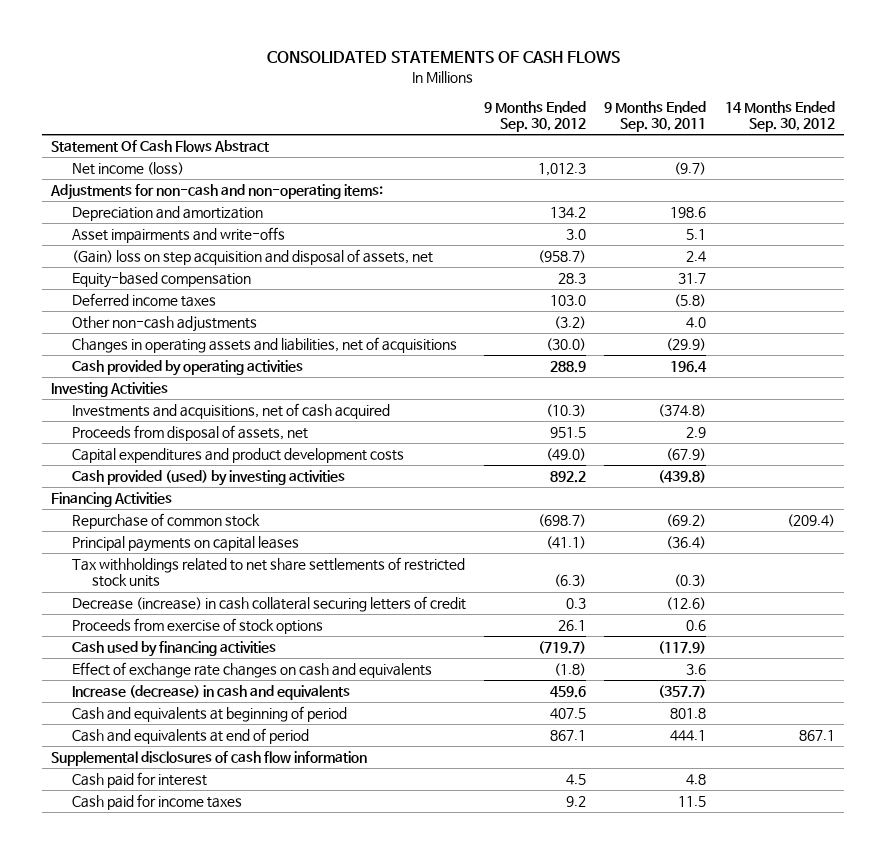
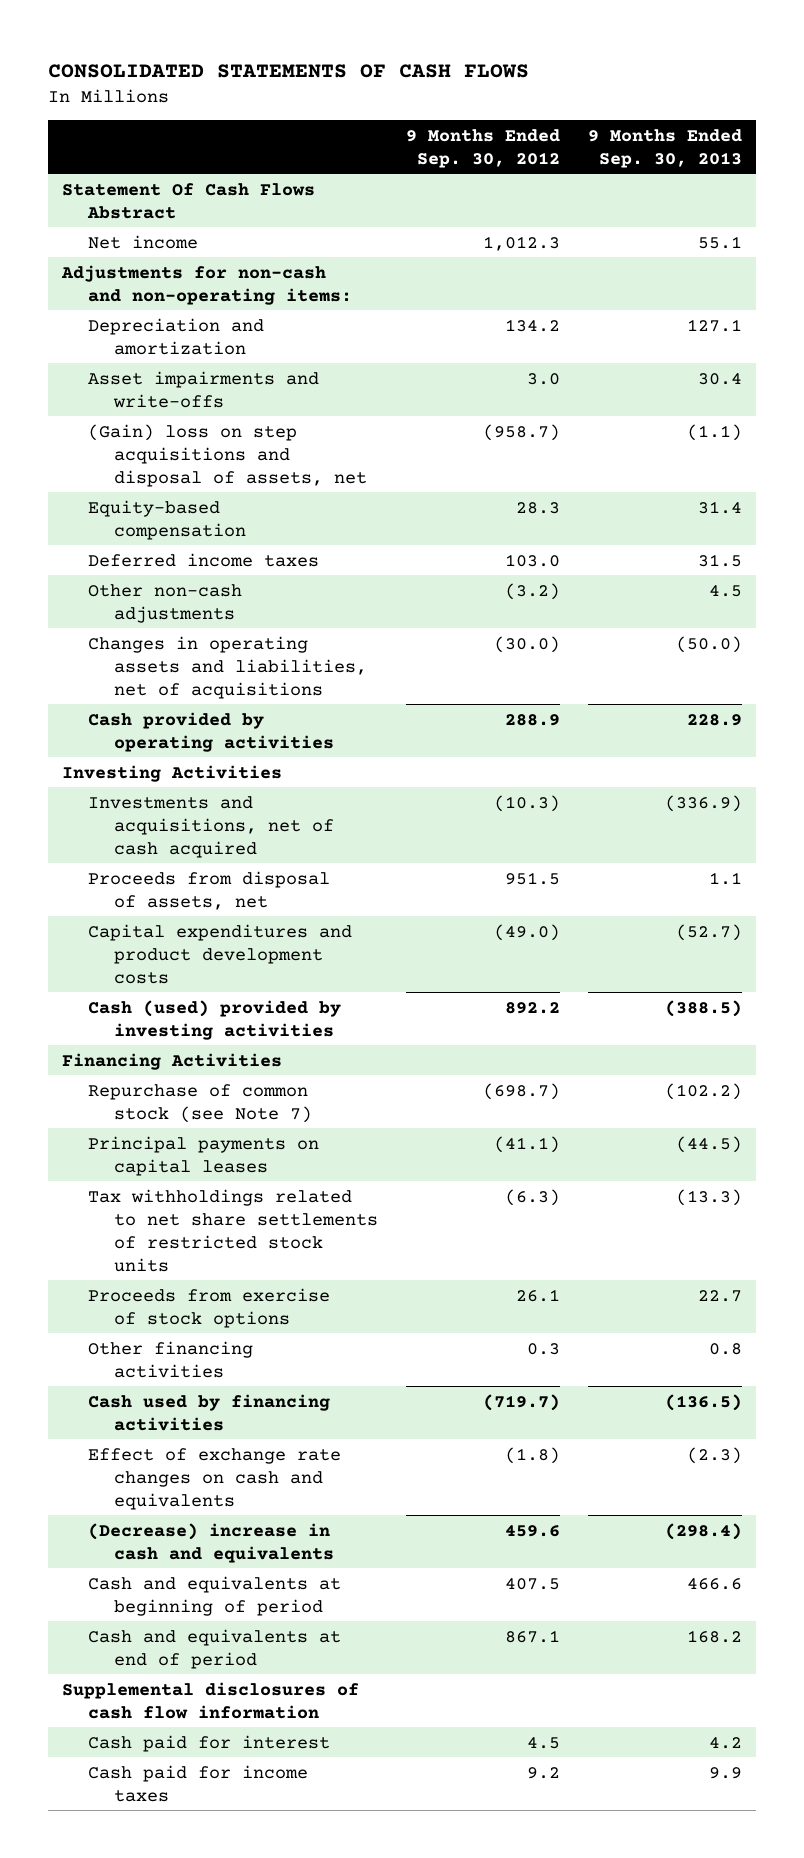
- | 9 Months Ended Sep. 30, 2012 | 9 Months Ended Sep. 30, 2011 | 14 Months Ended Sep. 30, 2012
+ | 9 Months Ended Sep. 30, 2012 | 9 Months Ended Sep. 30, 2013
- Net income (loss) | 1,012.3 | (9.7) |
+ Net income | 1,012.3 | 55.1
- (Gain) loss on step acquisition and disposal of assets, net | (958.7) | 2.4 |
+ (Gain) loss on step acquisitions and disposal of assets, net | (958.7) | (1.1)
- Cash provided (used) by investing activities | 892.2 | (439.8) |
+ Cash (used) provided by investing activities | 892.2 | (388.5)
- Repurchase of common stock | (698.7) | (69.2) | (209.4)
+ Repurchase of common stock (see Note 7) | (698.7) | (102.2)
- Decrease (increase) in cash collateral securing letters of credit | 0.3 | (12.6) |
+ Other financing activities | 0.3 | 0.8
- Increase (decrease) in cash and equivalents | 459.6 | (357.7) |
+ (Decrease) increase in cash and equivalents | 459.6 | (298.4)

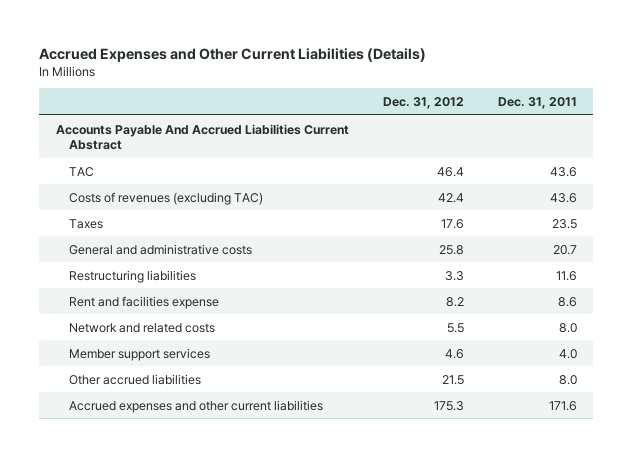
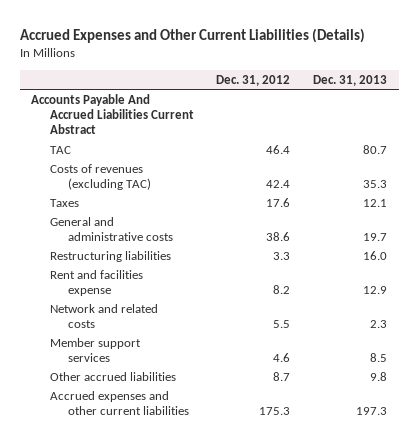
- | Dec. 31, 2012 | Dec. 31, 2011
+ | Dec. 31, 2012 | Dec. 31, 2013
- General and administrative costs | 25.8 | 20.7
+ General and administrative costs | 38.6 | 19.7
- Other accrued liabilities | 21.5 | 8.0
+ Other accrued liabilities | 8.7 | 9.8

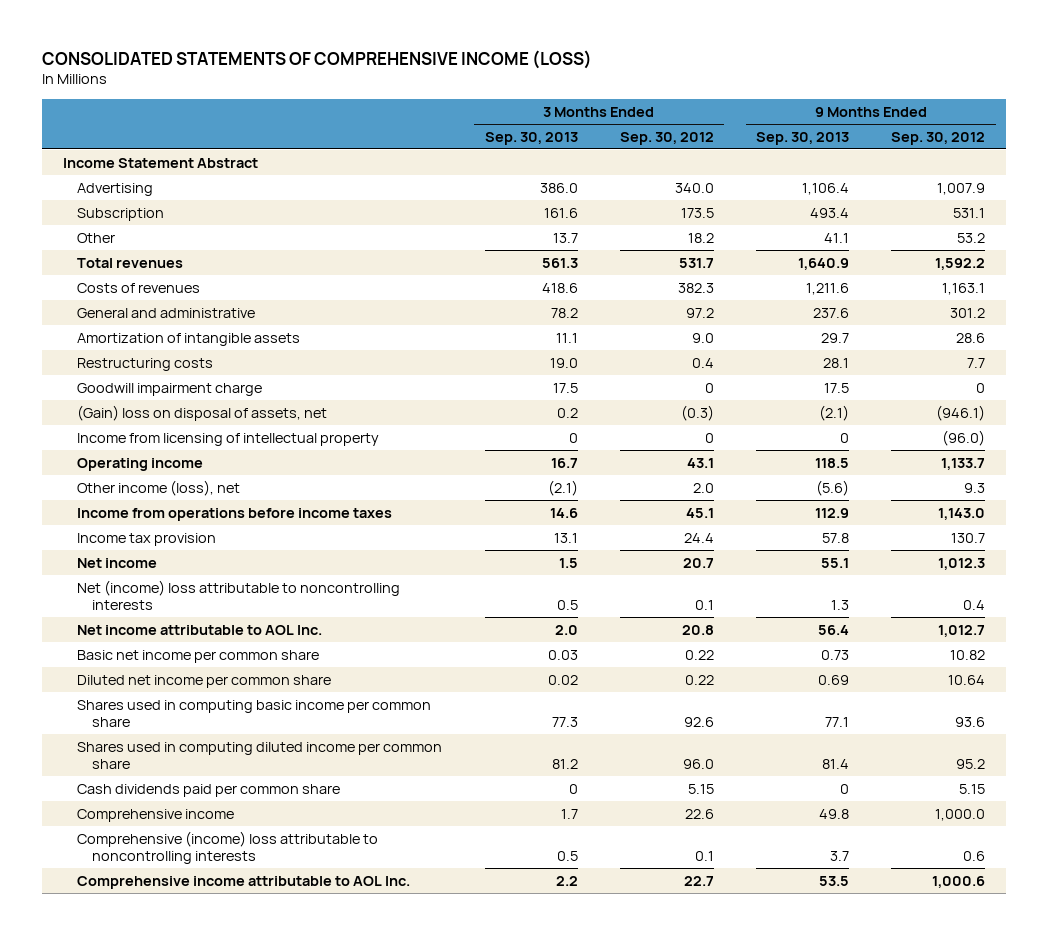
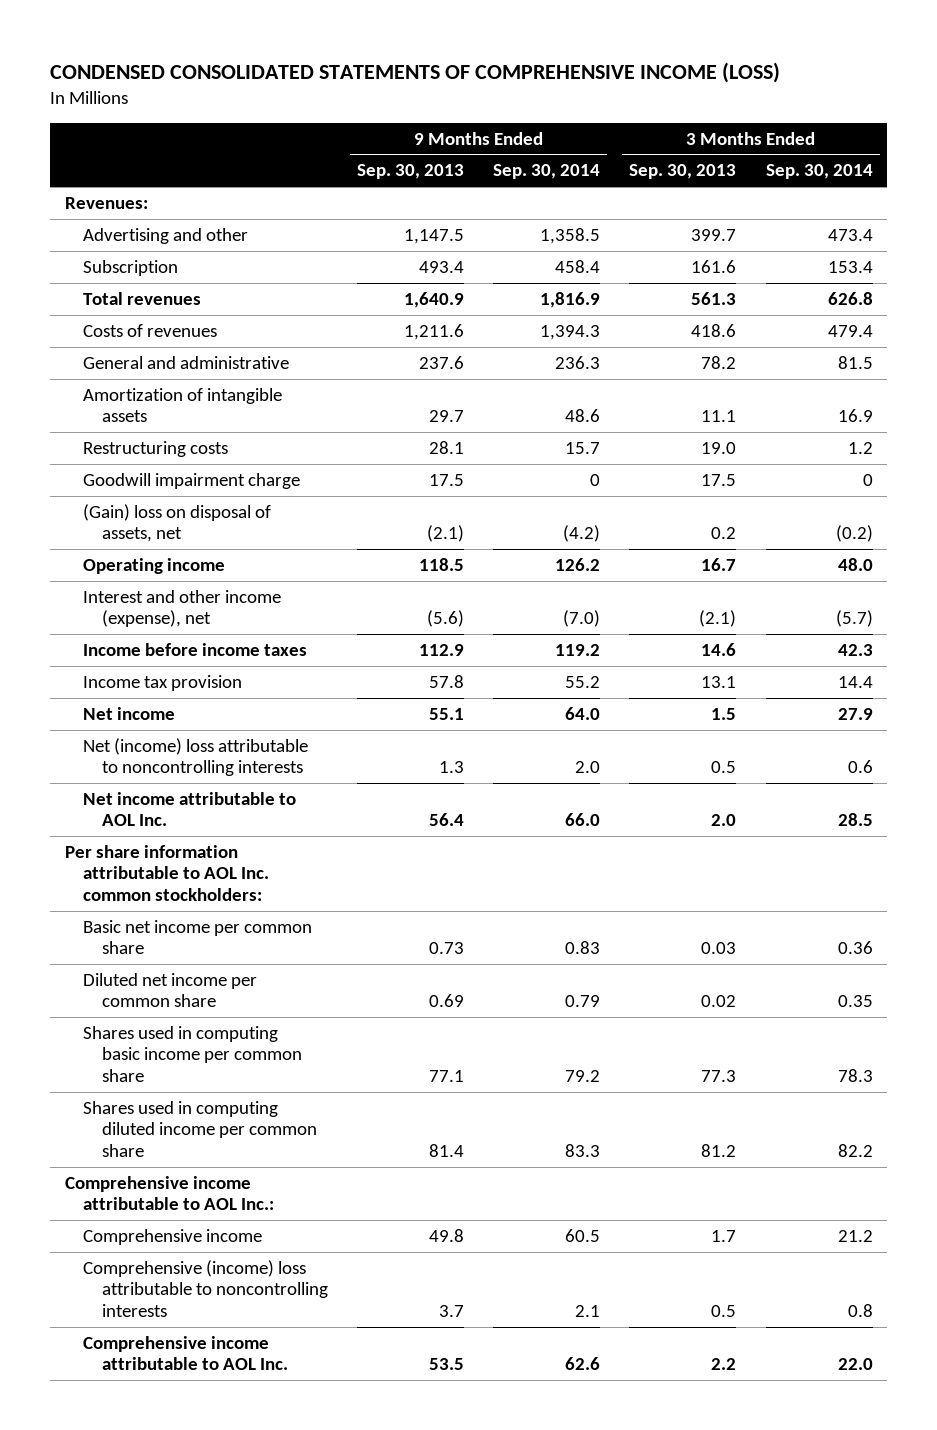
- CONSOLIDATED STATEMENTS OF COMPREHENSIVE INCOME (LOSS)
+ CONDENSED CONSOLIDATED STATEMENTS OF COMPREHENSIVE INCOME (LOSS)
- | 3 Months Ended Sep. 30, 2013 | 3 Months Ended Sep. 30, 2012 | 9 Months Ended Sep. 30, 2013 | 9 Months Ended Sep. 30, 2012
+ | 9 Months Ended Sep. 30, 2013 | 9 Months Ended Sep. 30, 2014 | 3 Months Ended Sep. 30, 2013 | 3 Months Ended Sep. 30, 2014
- Income Statement Abstract
- Advertising | 386.0 | 340.0 | 1,106.4 | 1,007.9
+ Revenues:
+ Advertising and other | 1,147.5 | 1,358.5 | 399.7 | 473.4
- Other | 13.7 | 18.2 | 41.1 | 53.2
- Income from licensing of intellectual property | 0 | 0 | 0 | (96.0)
- Other income (loss), net | (2.1) | 2.0 | (5.6) | 9.3
- Income from operations before income taxes | 14.6 | 45.1 | 112.9 | 1,143.0
+ Interest and other income (expense), net | (5.6) | (7.0) | (2.1) | (5.7)
+ Income before income taxes | 112.9 | 119.2 | 14.6 | 42.3
+ Per share information attributable to AOL Inc. common stockholders:
- Cash dividends paid per common share | 0 | 5.15 | 0 | 5.15
+ Comprehensive income attributable to AOL Inc.:

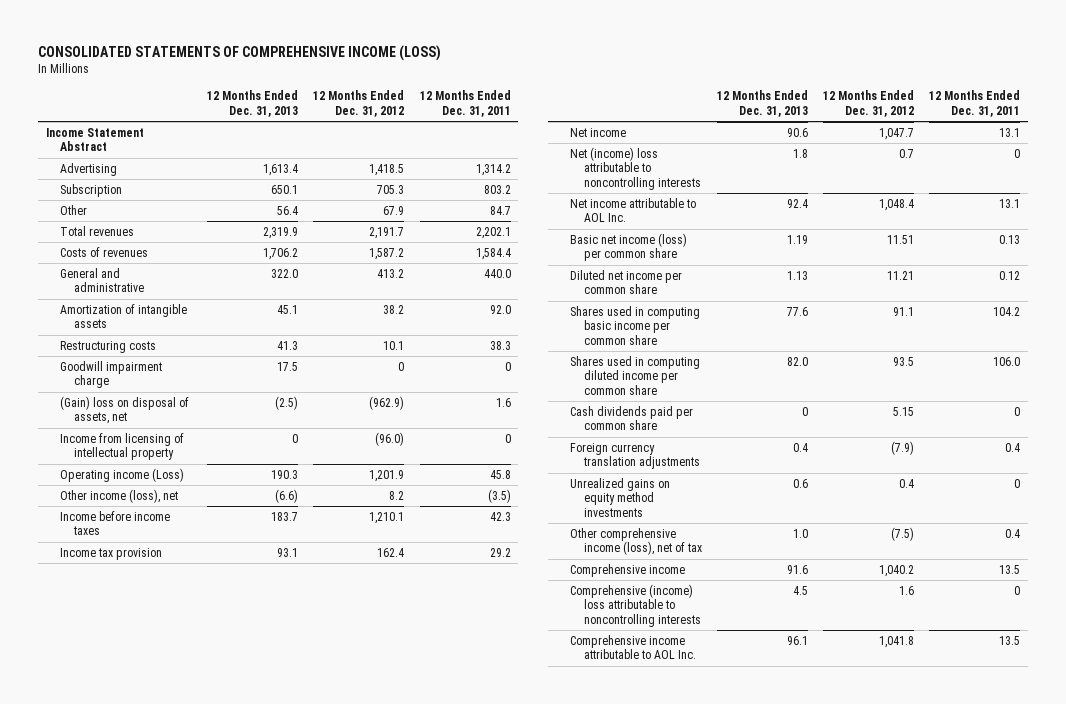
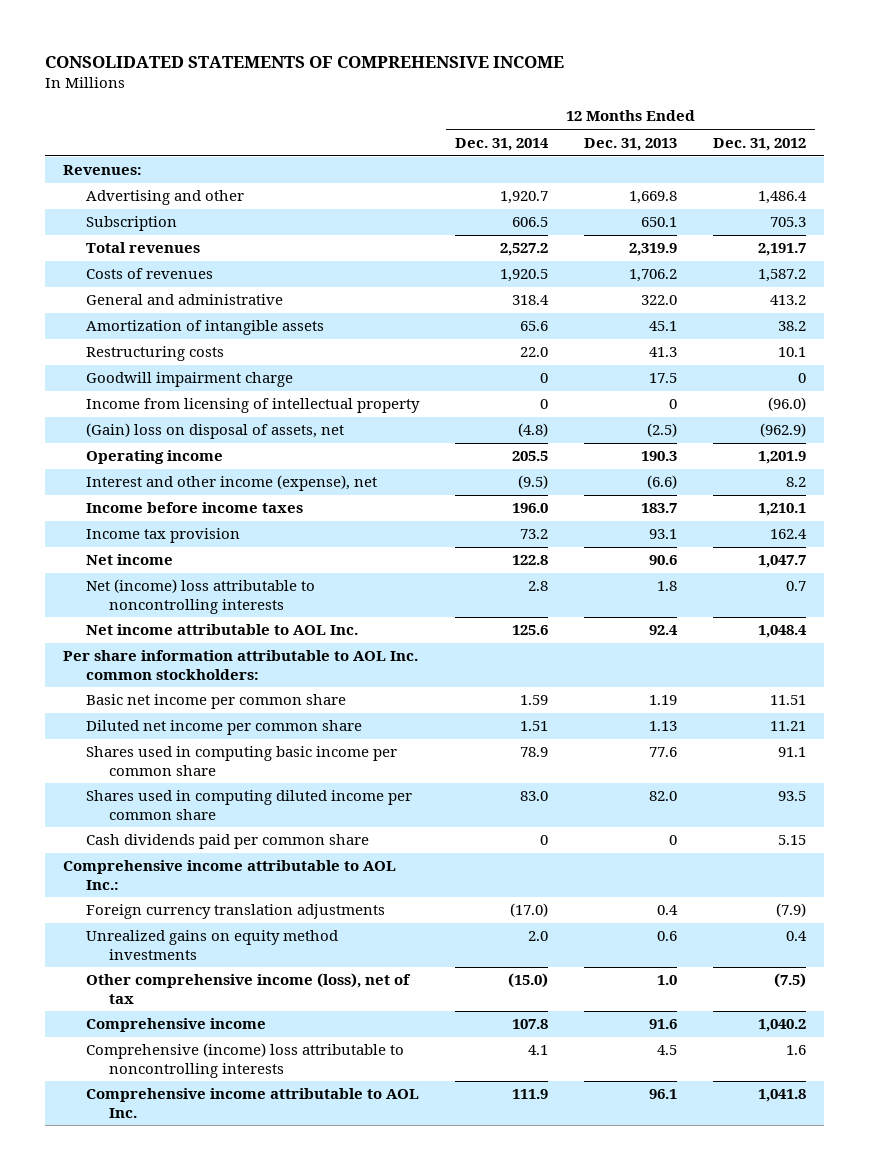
- CONSOLIDATED STATEMENTS OF COMPREHENSIVE INCOME (LOSS)
+ CONSOLIDATED STATEMENTS OF COMPREHENSIVE INCOME
- | 12 Months Ended Dec. 31, 2013 | 12 Months Ended Dec. 31, 2012 | 12 Months Ended Dec. 31, 2011
+ | 12 Months Ended Dec. 31, 2014 | 12 Months Ended Dec. 31, 2013 | 12 Months Ended Dec. 31, 2012
- Income Statement Abstract
- Advertising | 1,613.4 | 1,418.5 | 1,314.2
+ Revenues:
+ Advertising and other | 1,920.7 | 1,669.8 | 1,486.4
- Other | 56.4 | 67.9 | 84.7
- Operating income (Loss) | 190.3 | 1,201.9 | 45.8
- Other income (loss), net | (6.6) | 8.2 | (3.5)
moved down: (Gain) loss on disposal of assets, net | (4.8) | (2.5) | (962.9)
+ Operating income | 205.5 | 190.3 | 1,201.9
+ Interest and other income (expense), net | (9.5) | (6.6) | 8.2
- Basic net income (loss) per common share | 1.19 | 11.51 | 0.13
+ Per share information attributable to AOL Inc. common stockholders:
+ Basic net income per common share | 1.59 | 1.19 | 11.51
+ Comprehensive income attributable to AOL Inc.:

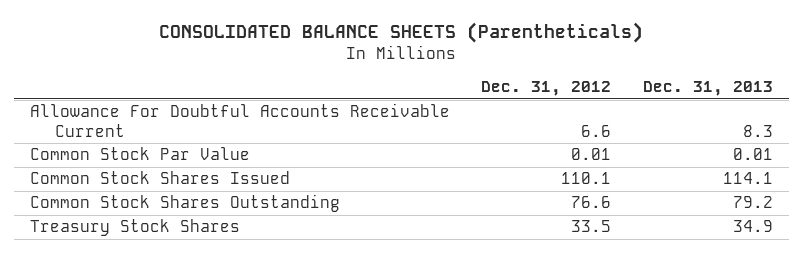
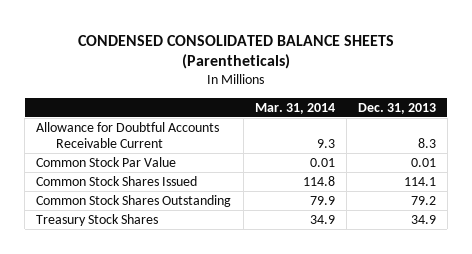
- CONSOLIDATED BALANCE SHEETS (Parentheticals)
+ CONDENSED CONSOLIDATED BALANCE SHEETS (Parentheticals)
- | Dec. 31, 2012 | Dec. 31, 2013
+ | Mar. 31, 2014 | Dec. 31, 2013
- Allowance For Doubtful Accounts Receivable Current | 6.6 | 8.3
+ Allowance for Doubtful Accounts Receivable Current | 9.3 | 8.3

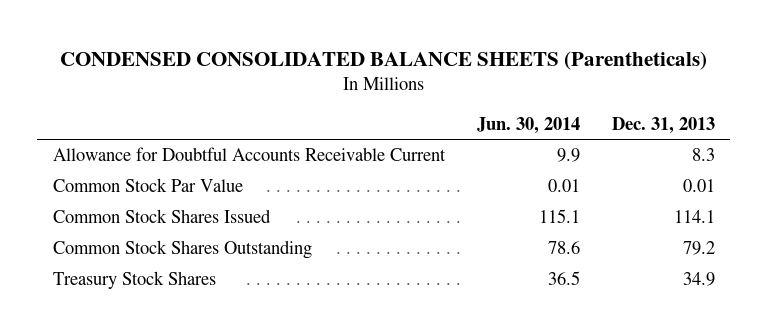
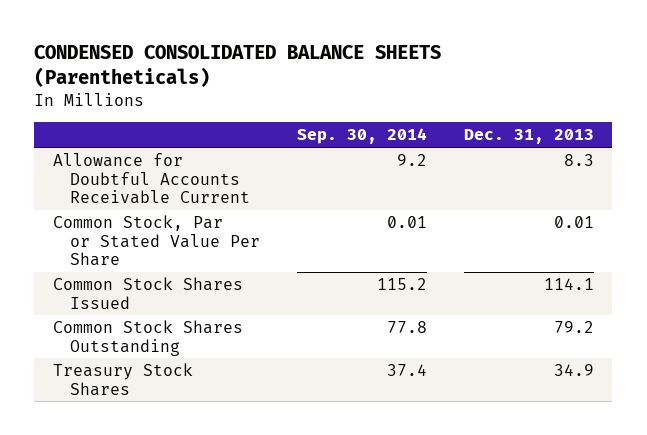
- | Jun. 30, 2014 | Dec. 31, 2013
+ | Sep. 30, 2014 | Dec. 31, 2013
- Common Stock Par Value | 0.01 | 0.01
+ Common Stock, Par or Stated Value Per Share | 0.01 | 0.01

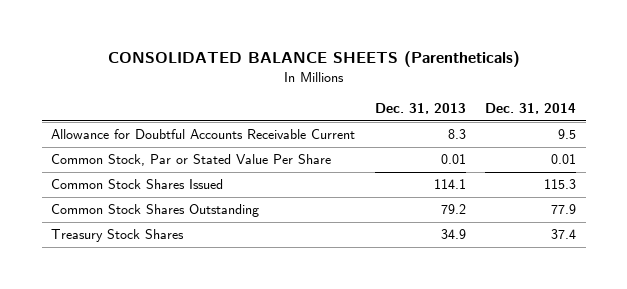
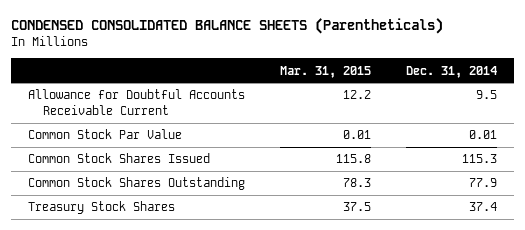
- CONSOLIDATED BALANCE SHEETS (Parentheticals)
+ CONDENSED CONSOLIDATED BALANCE SHEETS (Parentheticals)
- | Dec. 31, 2013 | Dec. 31, 2014
+ | Mar. 31, 2015 | Dec. 31, 2014
- Common Stock, Par or Stated Value Per Share | 0.01 | 0.01
+ Common Stock Par Value | 0.01 | 0.01

